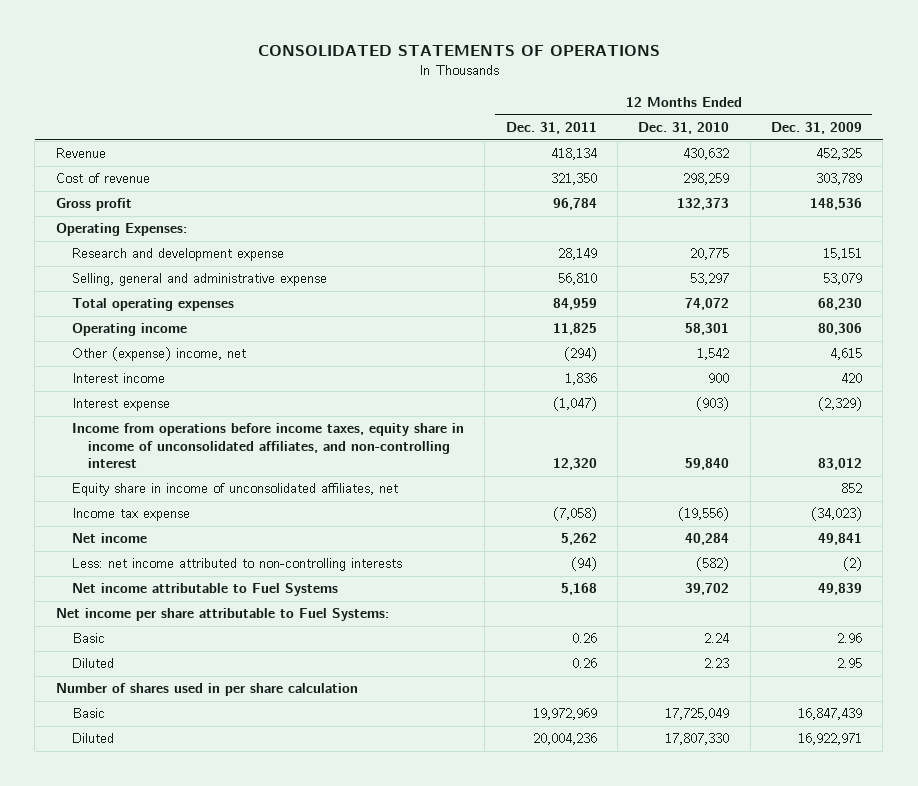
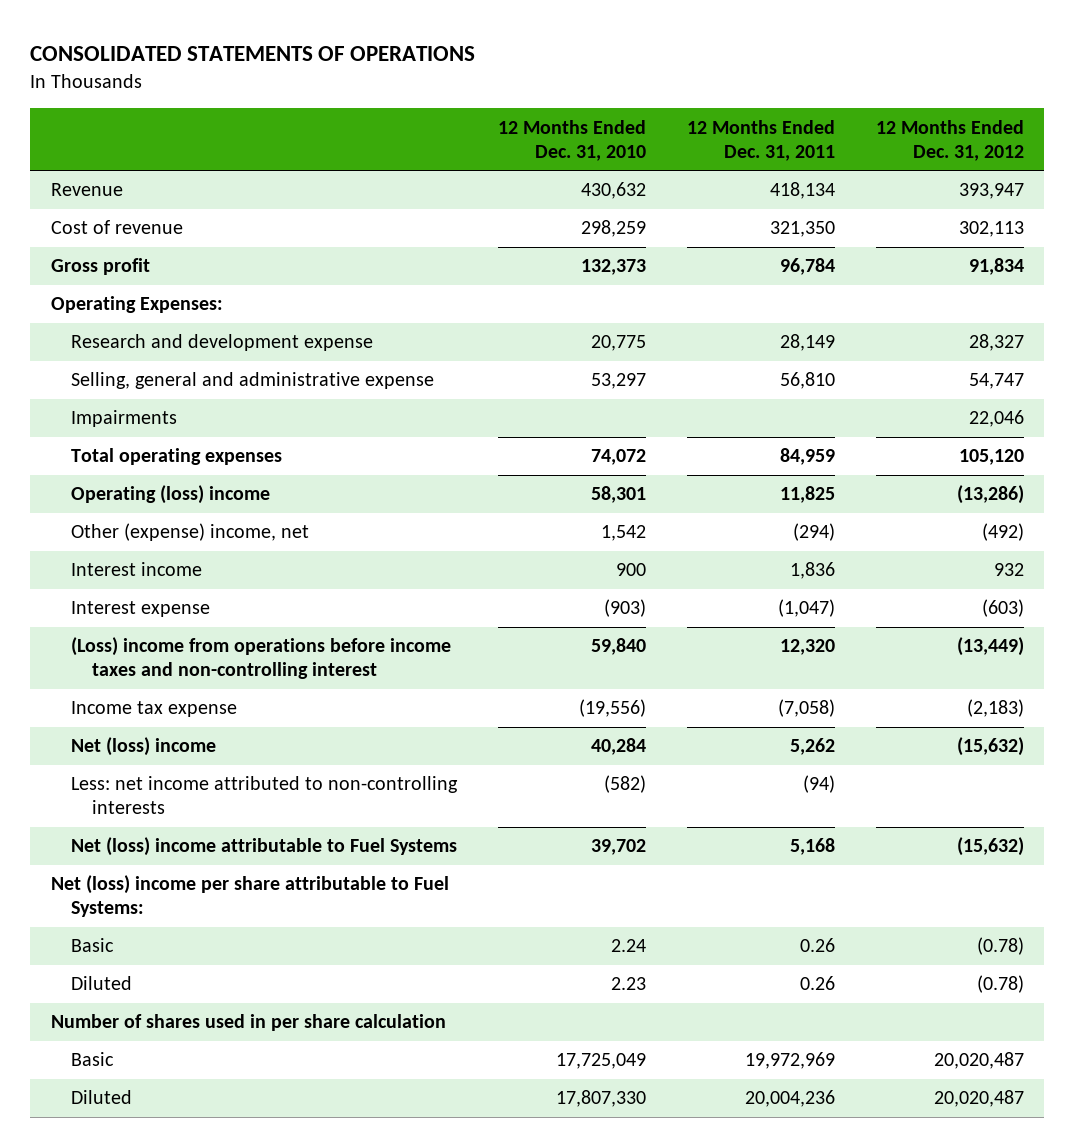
- | 12 Months Ended Dec. 31, 2011 | 12 Months Ended Dec. 31, 2010 | 12 Months Ended Dec. 31, 2009
+ | 12 Months Ended Dec. 31, 2010 | 12 Months Ended Dec. 31, 2011 | 12 Months Ended Dec. 31, 2012
+ Impairments | | | 22,046
- Operating income | 11,825 | 58,301 | 80,306
+ Operating (loss) income | 58,301 | 11,825 | (13,286)
- Income from operations before income taxes, equity share in income of unconsolidated affiliates, and non-controlling interest | 12,320 | 59,840 | 83,012
- Equity share in income of unconsolidated affiliates, net | | | 852
+ (Loss) income from operations before income taxes and non-controlling interest | 59,840 | 12,320 | (13,449)
- Net income | 5,262 | 40,284 | 49,841
+ Net (loss) income | 40,284 | 5,262 | (15,632)
- Net income attributable to Fuel Systems | 5,168 | 39,702 | 49,839
- Net income per share attributable to Fuel Systems:
+ Net (loss) income attributable to Fuel Systems | 39,702 | 5,168 | (15,632)
+ Net (loss) income per share attributable to Fuel Systems:

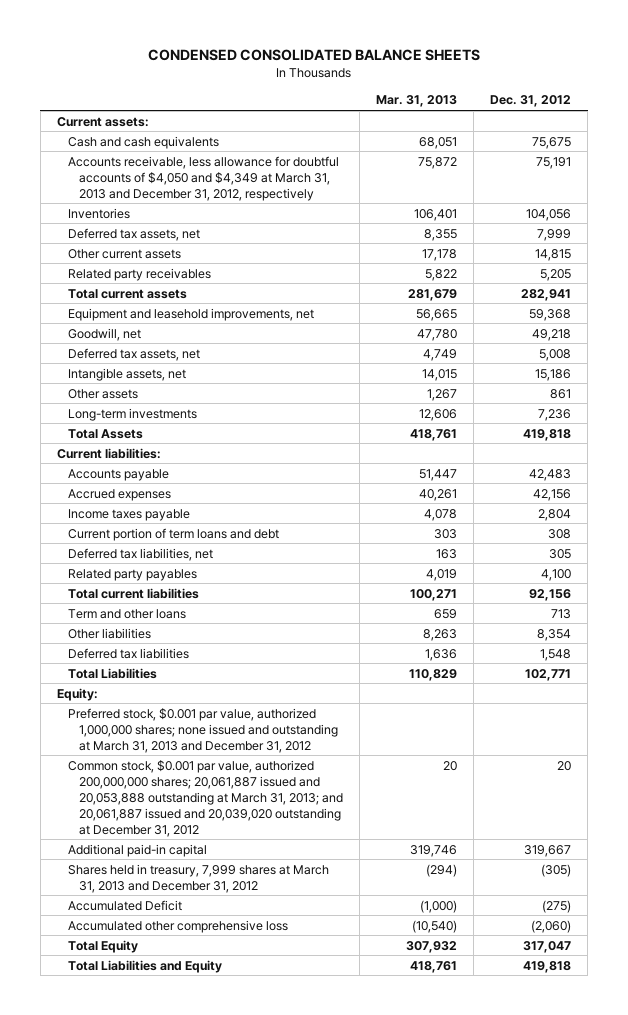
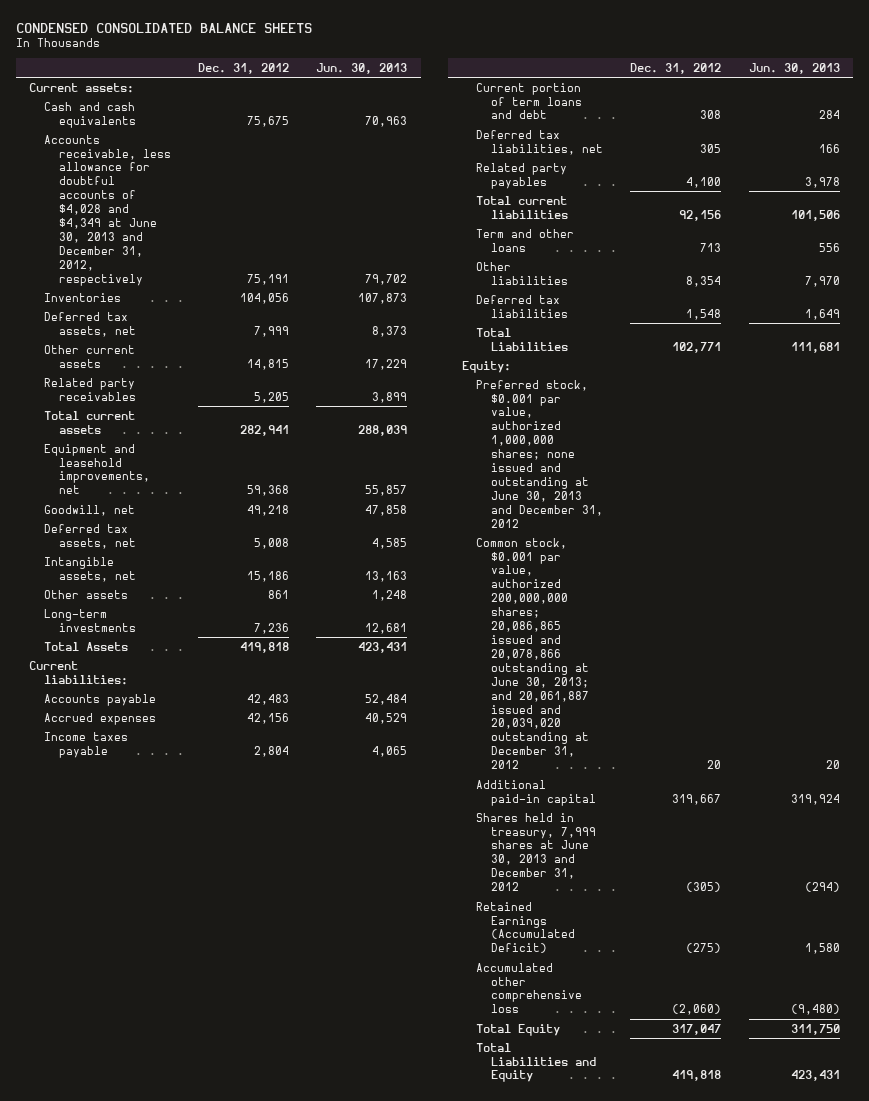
- | Mar. 31, 2013 | Dec. 31, 2012
+ | Dec. 31, 2012 | Jun. 30, 2013
- Accounts receivable, less allowance for doubtful accounts of $4,050 and $4,349 at March 31, 2013 and December 31, 2012, respectively | 75,872 | 75,191
+ Accounts receivable, less allowance for doubtful accounts of $4,028 and $4,349 at June 30, 2013 and December 31, 2012, respectively | 75,191 | 79,702
- Preferred stock, $0.001 par value, authorized 1,000,000 shares; none issued and outstanding at March 31, 2013 and December 31, 2012
- Common stock, $0.001 par value, authorized 200,000,000 shares; 20,061,887 issued and 20,053,888 outstanding at March 31, 2013; and 20,061,887 issued and 20,039,020 outstanding at December 31, 2012 | 20 | 20
+ Preferred stock, $0.001 par value, authorized 1,000,000 shares; none issued and outstanding at June 30, 2013 and December 31, 2012
+ Common stock, $0.001 par value, authorized 200,000,000 shares; 20,086,865 issued and 20,078,866 outstanding at June 30, 2013; and 20,061,887 issued and 20,039,020 outstanding at December 31, 2012 | 20 | 20
- Shares held in treasury, 7,999 shares at March 31, 2013 and December 31, 2012 | (294) | (305)
- Accumulated Deficit | (1,000) | (275)
+ Shares held in treasury, 7,999 shares at June 30, 2013 and December 31, 2012 | (305) | (294)
+ Retained Earnings (Accumulated Deficit) | (275) | 1,580

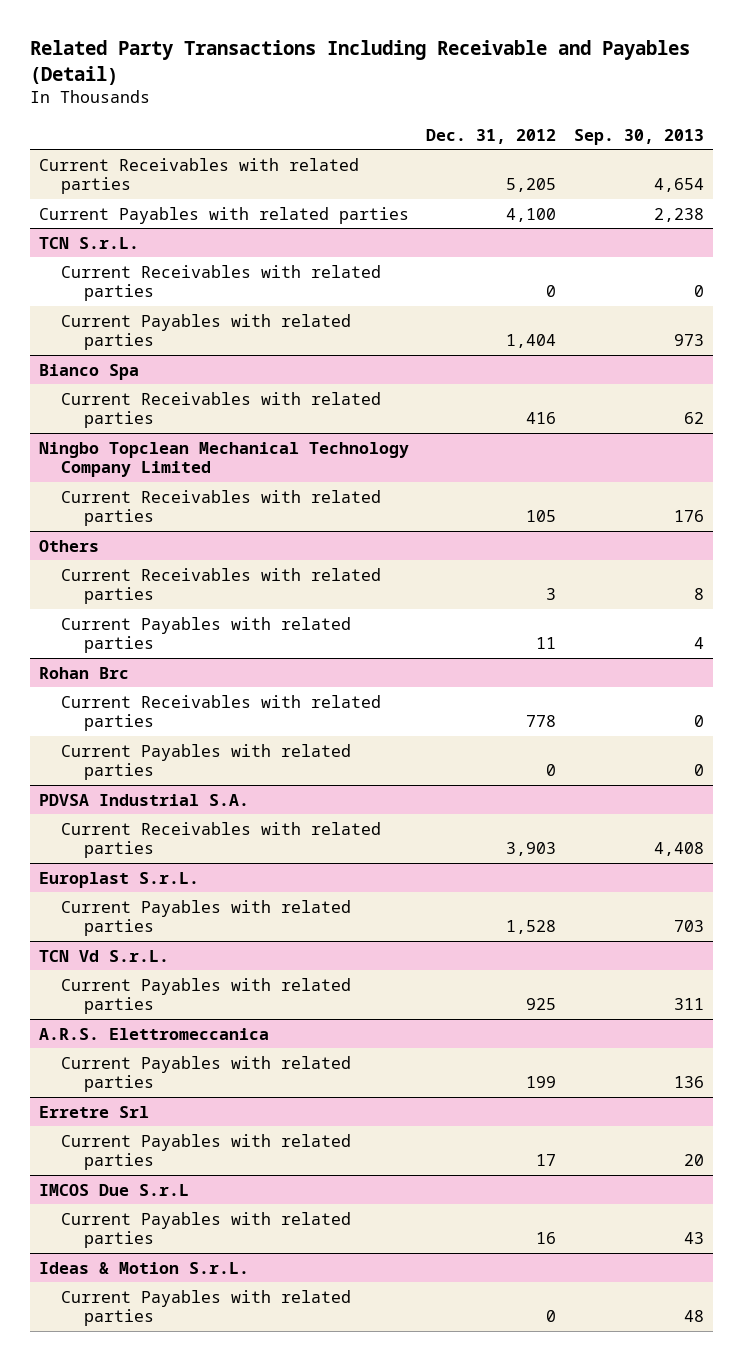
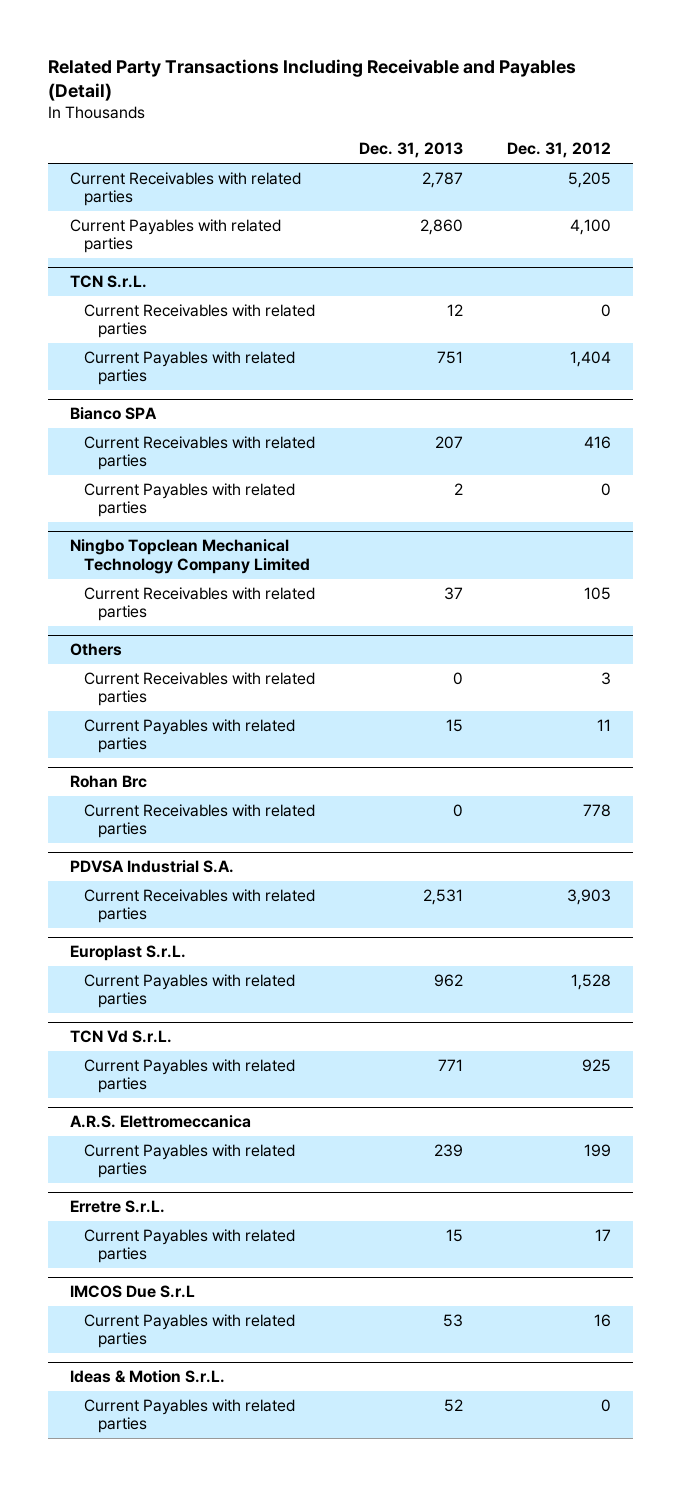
- | Dec. 31, 2012 | Sep. 30, 2013
+ | Dec. 31, 2013 | Dec. 31, 2012
- Bianco Spa
+ Bianco SPA
+ Current Payables with related parties | 2 | 0
@ Rohan Brc
- Current Payables with related parties | 0 | 0
- Erretre Srl
+ Erretre S.r.L.

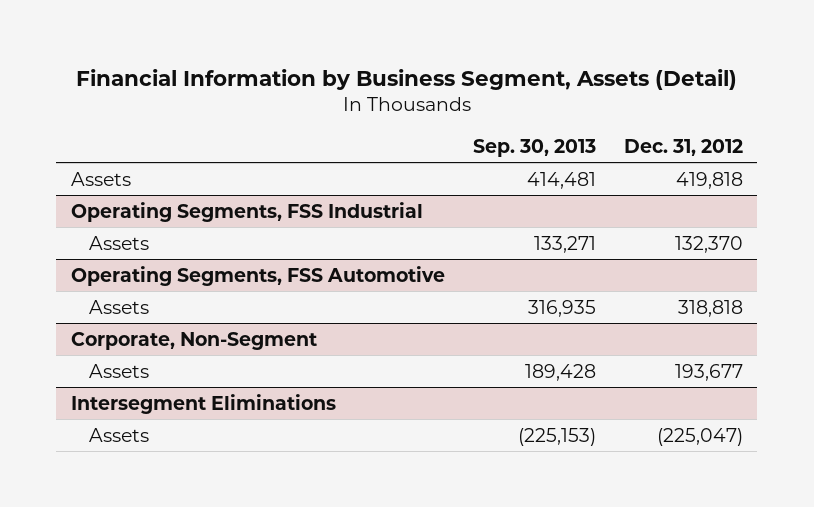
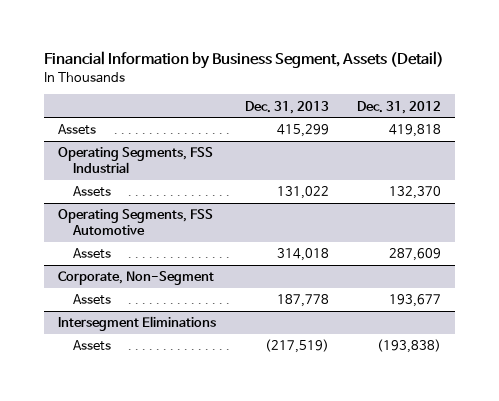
- | Sep. 30, 2013 | Dec. 31, 2012
+ | Dec. 31, 2013 | Dec. 31, 2012
@ Operating Segments, FSS Automotive
- Assets | 316,935 | 318,818
+ Assets | 314,018 | 287,609
@ Intersegment Eliminations
- Assets | (225,153) | (225,047)
+ Assets | (217,519) | (193,838)

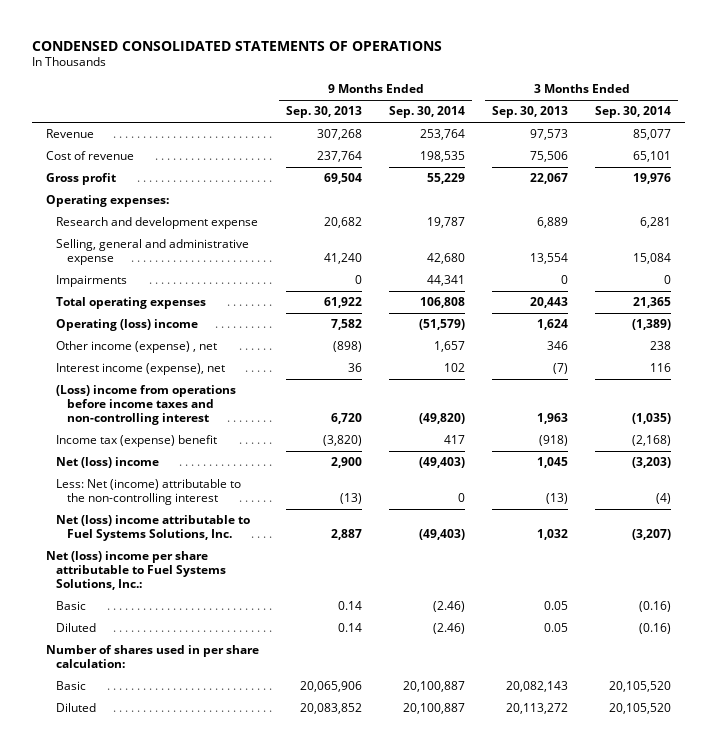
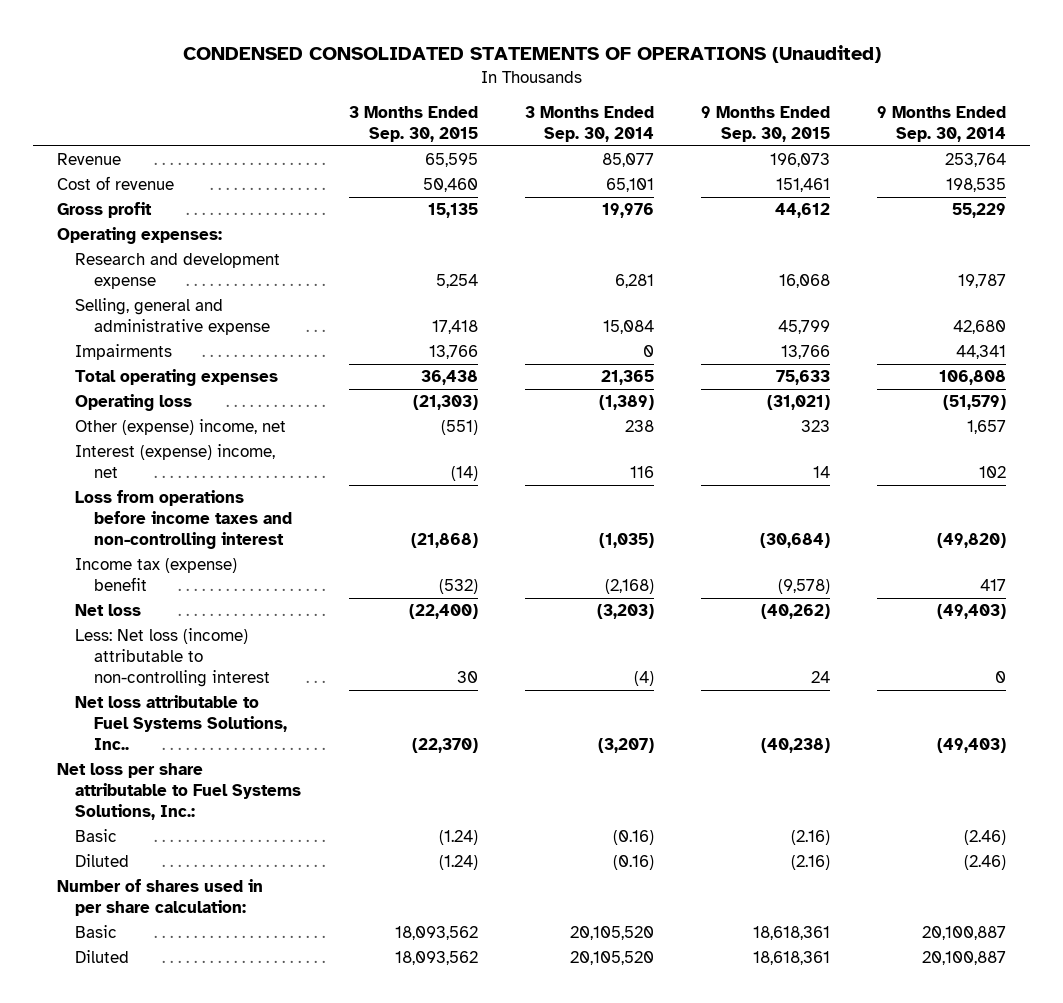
- CONDENSED CONSOLIDATED STATEMENTS OF OPERATIONS
+ CONDENSED CONSOLIDATED STATEMENTS OF OPERATIONS (Unaudited)
- | 9 Months Ended Sep. 30, 2013 | 9 Months Ended Sep. 30, 2014 | 3 Months Ended Sep. 30, 2013 | 3 Months Ended Sep. 30, 2014
+ | 3 Months Ended Sep. 30, 2015 | 3 Months Ended Sep. 30, 2014 | 9 Months Ended Sep. 30, 2015 | 9 Months Ended Sep. 30, 2014
- Operating (loss) income | 7,582 | (51,579) | 1,624 | (1,389)
- Other income (expense) , net | (898) | 1,657 | 346 | 238
- Interest income (expense), net | 36 | 102 | (7) | 116
- (Loss) income from operations before income taxes and non-controlling interest | 6,720 | (49,820) | 1,963 | (1,035)
+ Operating loss | (21,303) | (1,389) | (31,021) | (51,579)
+ Other (expense) income, net | (551) | 238 | 323 | 1,657
+ Interest (expense) income, net | (14) | 116 | 14 | 102
+ Loss from operations before income taxes and non-controlling interest | (21,868) | (1,035) | (30,684) | (49,820)
- Net (loss) income | 2,900 | (49,403) | 1,045 | (3,203)
- Less: Net (income) attributable to the non-controlling interest | (13) | 0 | (13) | (4)
- Net (loss) income attributable to Fuel Systems Solutions, Inc. | 2,887 | (49,403) | 1,032 | (3,207)
- Net (loss) income per share attributable to Fuel Systems Solutions, Inc.:
+ Net loss | (22,400) | (3,203) | (40,262) | (49,403)
+ Less: Net loss (income) attributable to non-controlling interest | 30 | (4) | 24 | 0
+ Net loss attributable to Fuel Systems Solutions, Inc.. | (22,370) | (3,207) | (40,238) | (49,403)
+ Net loss per share attributable to Fuel Systems Solutions, Inc.:

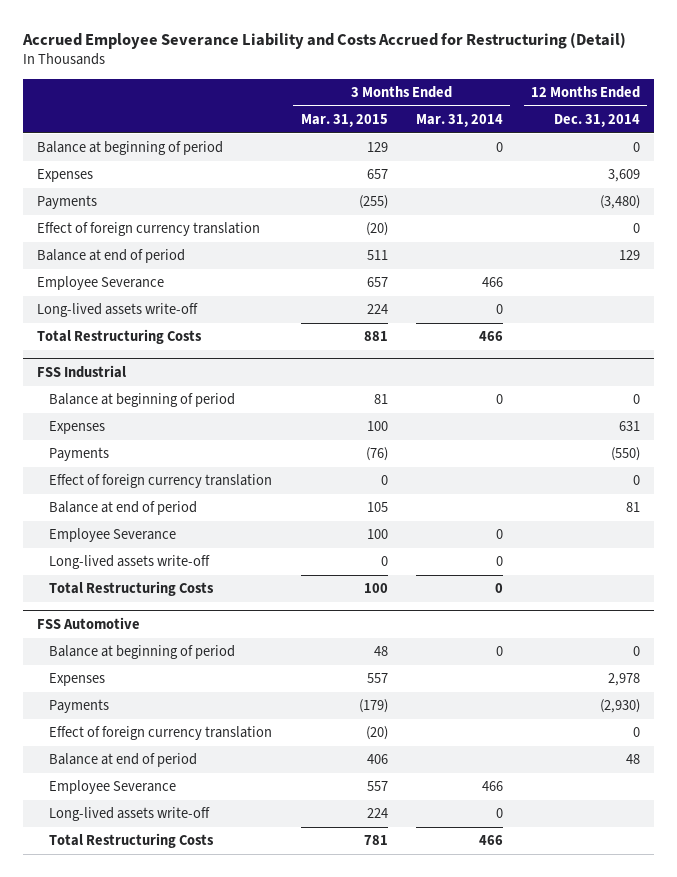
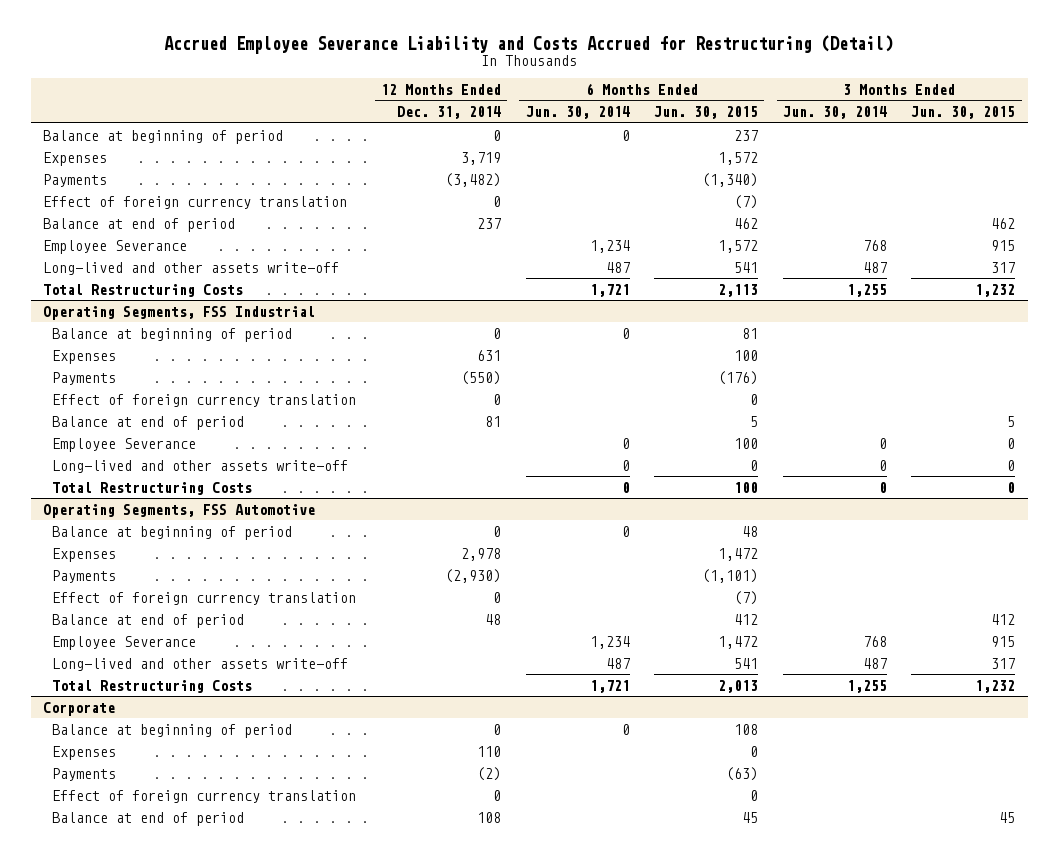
- | 3 Months Ended Mar. 31, 2015 | 3 Months Ended Mar. 31, 2014 | 12 Months Ended Dec. 31, 2014
+ | 12 Months Ended Dec. 31, 2014 | 6 Months Ended Jun. 30, 2014 | 6 Months Ended Jun. 30, 2015 | 3 Months Ended Jun. 30, 2014 | 3 Months Ended Jun. 30, 2015
- Expenses | 657 | | 3,609
- Payments | (255) | | (3,480)
+ Expenses | 3,719 | | 1,572 | |
+ Payments | (3,482) | | (1,340) | |
- Balance at end of period | 511 | | 129
+ Balance at end of period | 237 | | 462 | | 462
- Long-lived assets write-off | 224 | 0 |
+ Long-lived and other assets write-off | | 487 | 541 | 487 | 317
- FSS Industrial
+ Operating Segments, FSS Industrial
- Long-lived assets write-off | 0 | 0 |
+ Long-lived and other assets write-off | | 0 | 0 | 0 | 0
- FSS Automotive
+ Operating Segments, FSS Automotive
- Long-lived assets write-off | 224 | 0 |
+ Long-lived and other assets write-off | | 487 | 541 | 487 | 317
+ Corporate
+ Balance at beginning of period | 0 | 0 | 108 | |
+ Expenses | 110 | | 0 | |
+ Payments | (2) | | (63) | |
+ Effect of foreign currency translation | 0 | | 0 | |
+ Balance at end of period | 108 | | 45 | | 45

